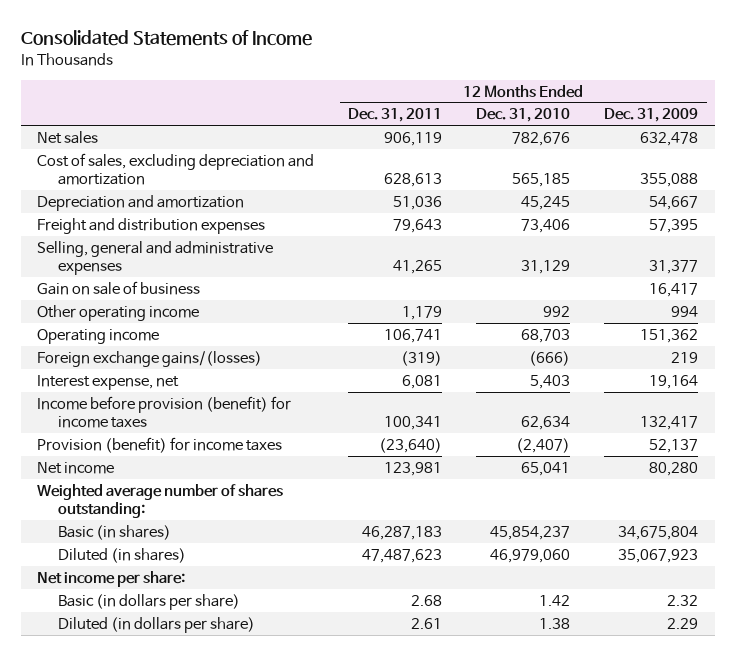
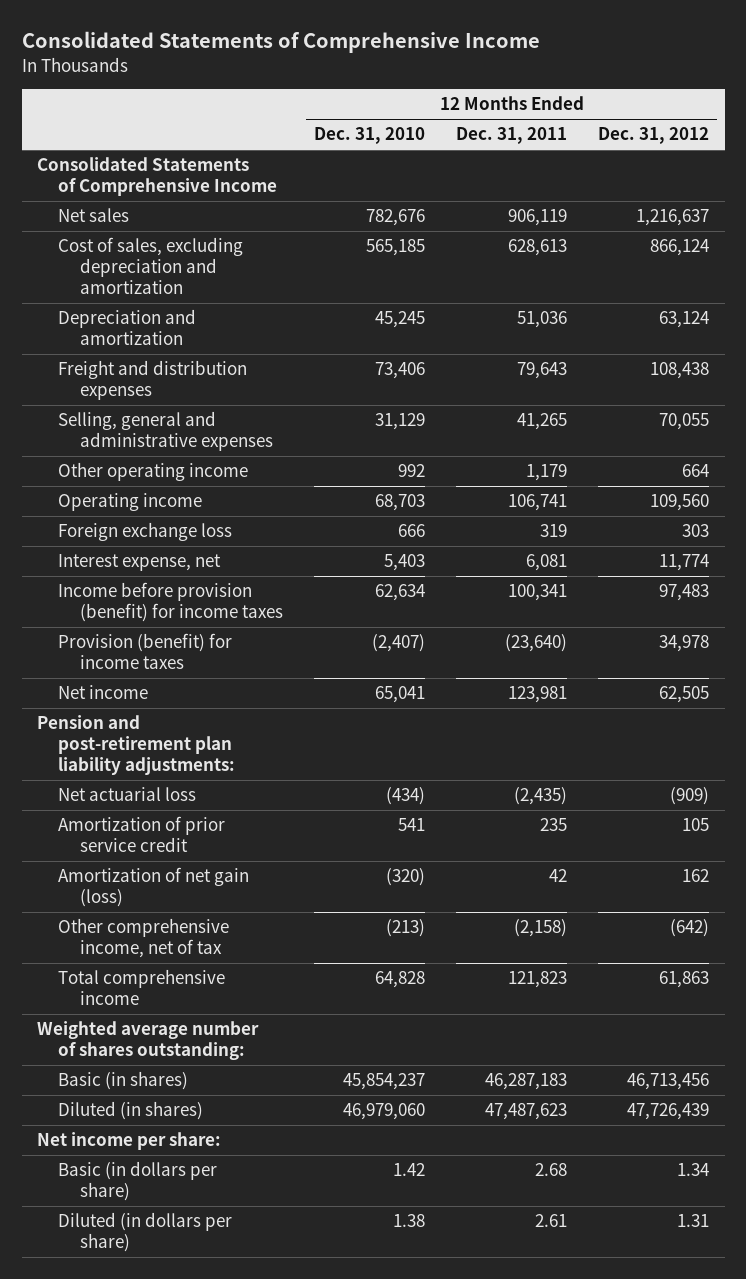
- Consolidated Statements of Income
+ Consolidated Statements of Comprehensive Income
- | 12 Months Ended Dec. 31, 2011 | 12 Months Ended Dec. 31, 2010 | 12 Months Ended Dec. 31, 2009
+ | 12 Months Ended Dec. 31, 2010 | 12 Months Ended Dec. 31, 2011 | 12 Months Ended Dec. 31, 2012
+ Consolidated Statements of Comprehensive Income
- Gain on sale of business | | | 16,417
- Foreign exchange gains/(losses) | (319) | (666) | 219
+ Foreign exchange loss | 666 | 319 | 303
+ Pension and post-retirement plan liability adjustments:
+ Net actuarial loss | (434) | (2,435) | (909)
+ Amortization of prior service credit | 541 | 235 | 105
+ Amortization of net gain (loss) | (320) | 42 | 162
+ Other comprehensive income, net of tax | (213) | (2,158) | (642)
+ Total comprehensive income | 64,828 | 121,823 | 61,863

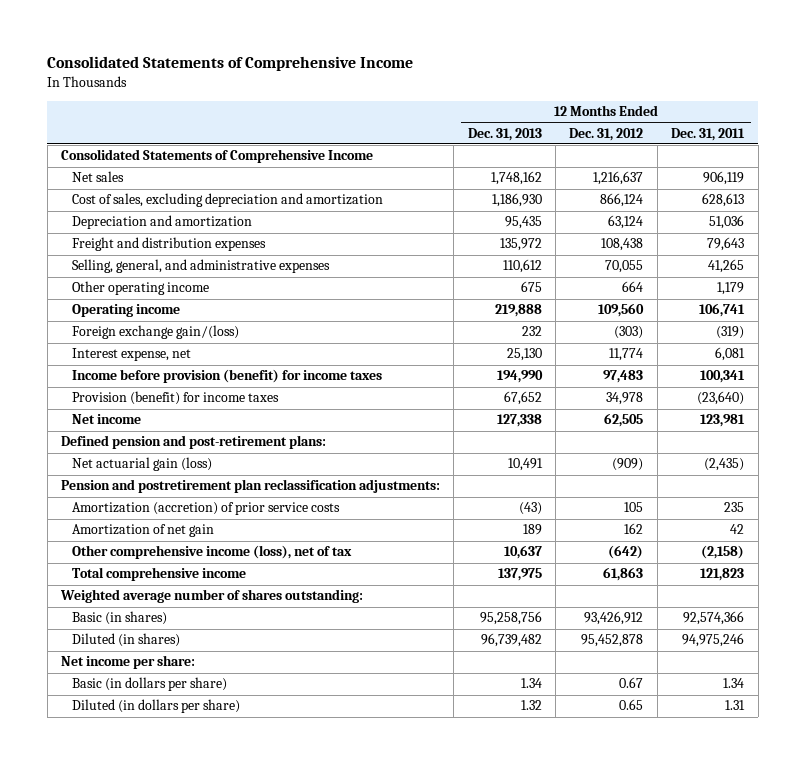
- | 12 Months Ended Dec. 31, 2010 | 12 Months Ended Dec. 31, 2011 | 12 Months Ended Dec. 31, 2012
+ | 12 Months Ended Dec. 31, 2013 | 12 Months Ended Dec. 31, 2012 | 12 Months Ended Dec. 31, 2011
- Selling, general and administrative expenses | 31,129 | 41,265 | 70,055
+ Selling, general, and administrative expenses | 110,612 | 70,055 | 41,265
- Foreign exchange loss | 666 | 319 | 303
+ Foreign exchange gain/(loss) | 232 | (303) | (319)
- Pension and post-retirement plan liability adjustments:
- Net actuarial loss | (434) | (2,435) | (909)
- Amortization of prior service credit | 541 | 235 | 105
- Amortization of net gain (loss) | (320) | 42 | 162
- Other comprehensive income, net of tax | (213) | (2,158) | (642)
+ Defined pension and post-retirement plans:
+ Net actuarial gain (loss) | 10,491 | (909) | (2,435)
+ Pension and postretirement plan reclassification adjustments:
+ Amortization (accretion) of prior service costs | (43) | 105 | 235
+ Amortization of net gain | 189 | 162 | 42
+ Other comprehensive income (loss), net of tax | 10,637 | (642) | (2,158)
- Basic (in shares) | 45,854,237 | 46,287,183 | 46,713,456
- Diluted (in shares) | 46,979,060 | 47,487,623 | 47,726,439
+ Basic (in shares) | 95,258,756 | 93,426,912 | 92,574,366
+ Diluted (in shares) | 96,739,482 | 95,452,878 | 94,975,246
- Basic (in dollars per share) | 1.42 | 2.68 | 1.34
- Diluted (in dollars per share) | 1.38 | 2.61 | 1.31
+ Basic (in dollars per share) | 1.34 | 0.67 | 1.34
+ Diluted (in dollars per share) | 1.32 | 0.65 | 1.31

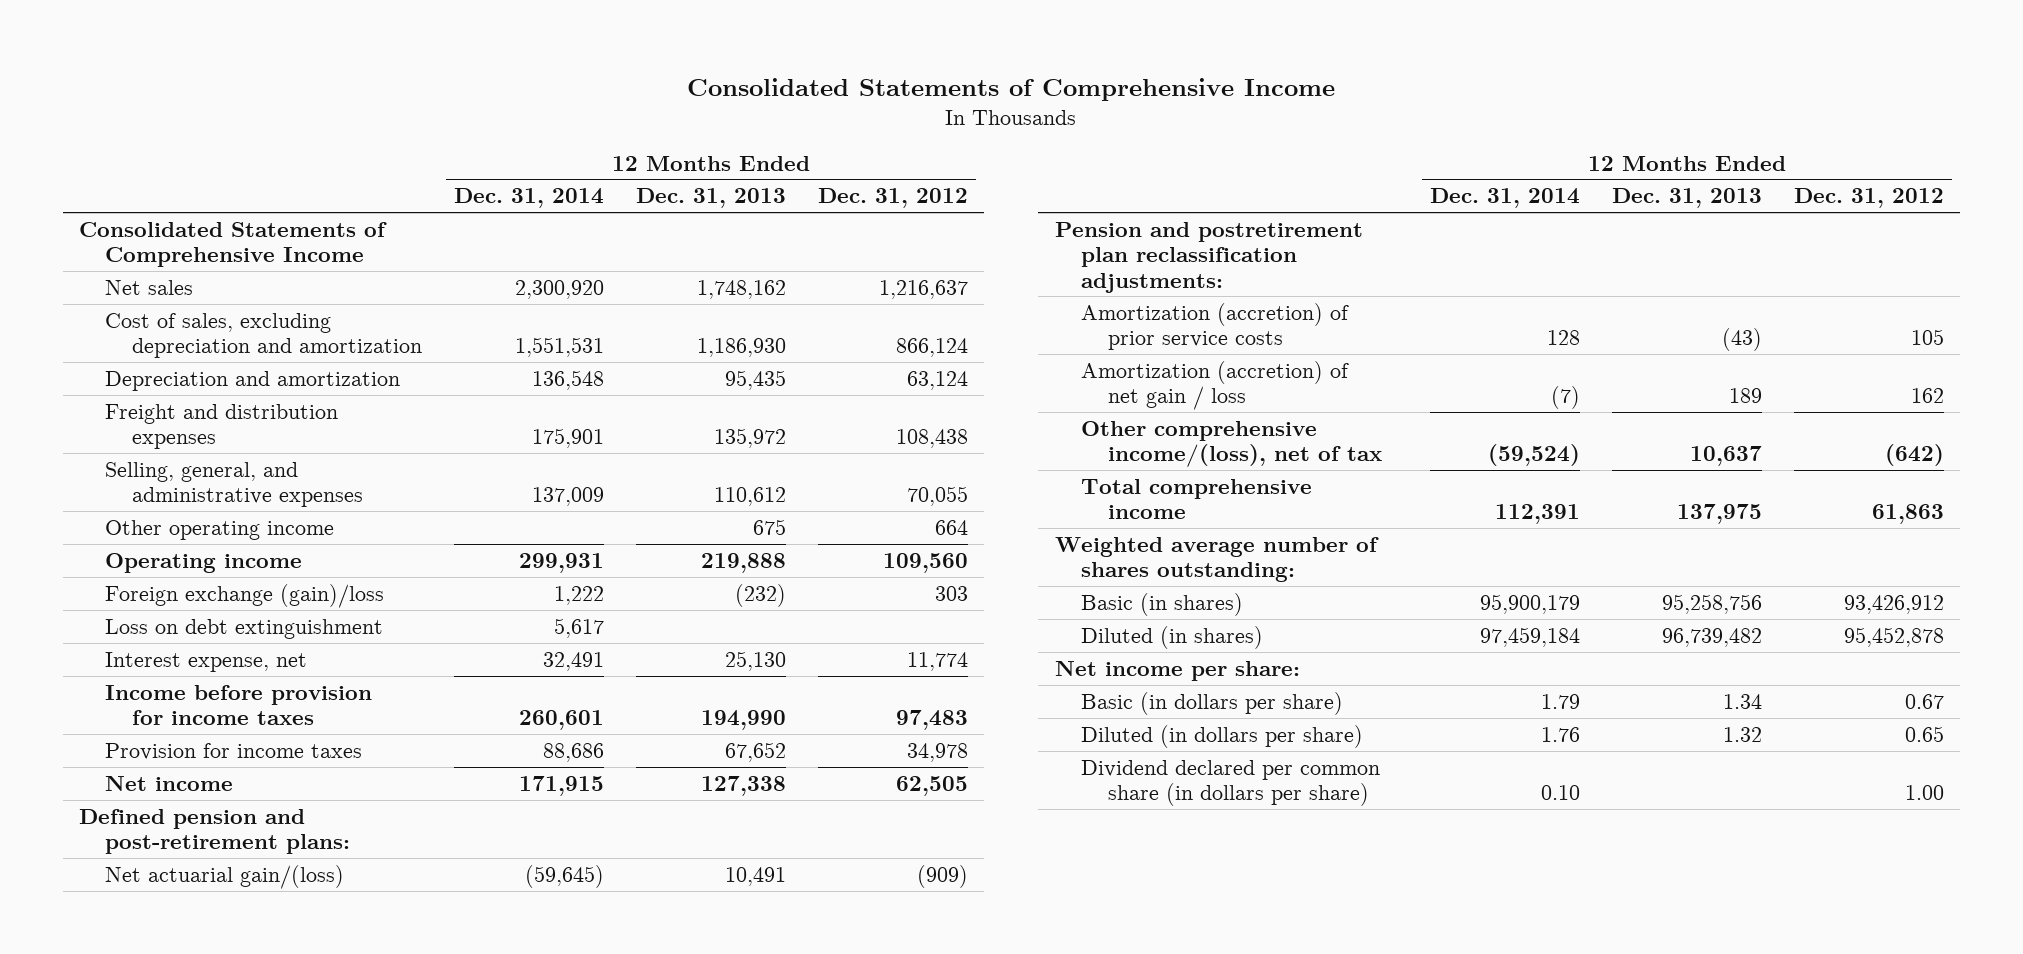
- | 12 Months Ended Dec. 31, 2013 | 12 Months Ended Dec. 31, 2012 | 12 Months Ended Dec. 31, 2011
+ | 12 Months Ended Dec. 31, 2014 | 12 Months Ended Dec. 31, 2013 | 12 Months Ended Dec. 31, 2012
- Foreign exchange gain/(loss) | 232 | (303) | (319)
+ Foreign exchange (gain)/loss | 1,222 | (232) | 303
+ Loss on debt extinguishment | 5,617 | |
- Income before provision (benefit) for income taxes | 194,990 | 97,483 | 100,341
- Provision (benefit) for income taxes | 67,652 | 34,978 | (23,640)
+ Income before provision for income taxes | 260,601 | 194,990 | 97,483
+ Provision for income taxes | 88,686 | 67,652 | 34,978
- Net actuarial gain (loss) | 10,491 | (909) | (2,435)
+ Net actuarial gain/(loss) | (59,645) | 10,491 | (909)
- Amortization of net gain | 189 | 162 | 42
- Other comprehensive income (loss), net of tax | 10,637 | (642) | (2,158)
+ Amortization (accretion) of net gain / loss | (7) | 189 | 162
+ Other comprehensive income/(loss), net of tax | (59,524) | 10,637 | (642)
+ Dividend declared per common share (in dollars per share) | 0.10 | | 1.00

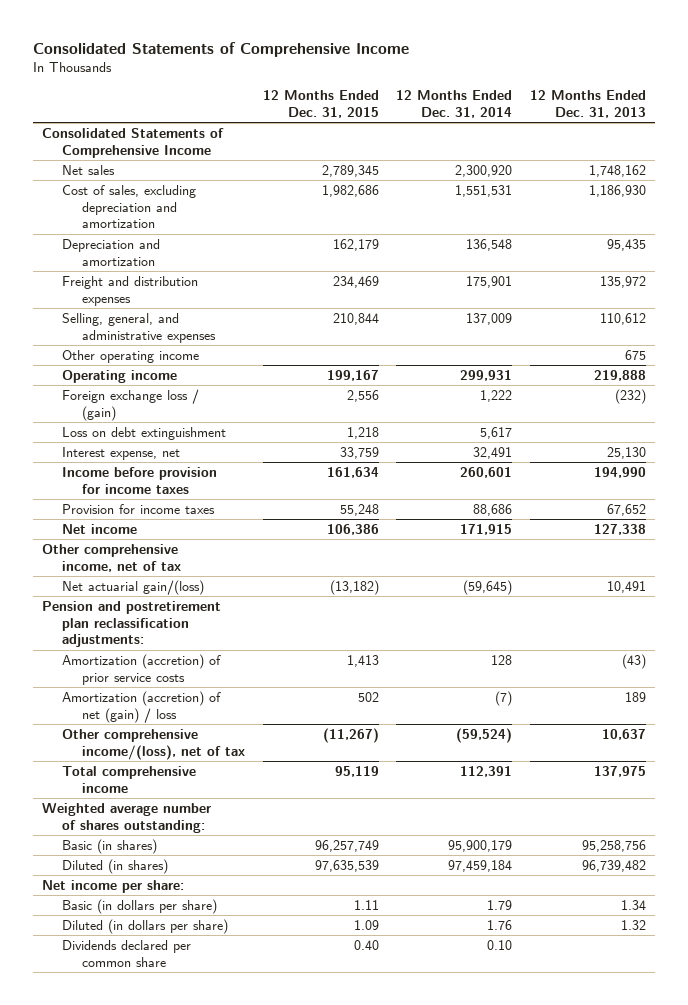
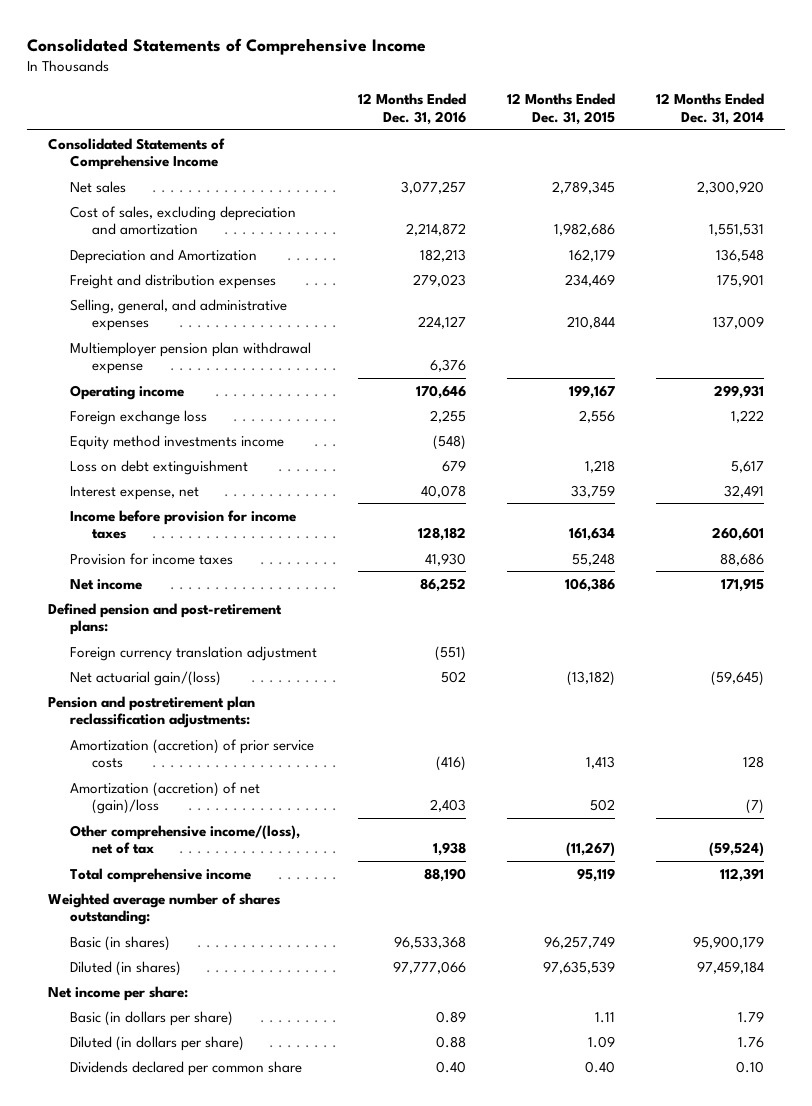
- | 12 Months Ended Dec. 31, 2015 | 12 Months Ended Dec. 31, 2014 | 12 Months Ended Dec. 31, 2013
+ | 12 Months Ended Dec. 31, 2016 | 12 Months Ended Dec. 31, 2015 | 12 Months Ended Dec. 31, 2014
- Depreciation and amortization | 162,179 | 136,548 | 95,435
+ Depreciation and Amortization | 182,213 | 162,179 | 136,548
- Other operating income | | | 675
+ Multiemployer pension plan withdrawal expense | 6,376 | |
- Foreign exchange loss / (gain) | 2,556 | 1,222 | (232)
+ Foreign exchange loss | 2,255 | 2,556 | 1,222
+ Equity method investments income | (548) | |
- Other comprehensive income, net of tax
+ Defined pension and post-retirement plans:
+ Foreign currency translation adjustment | (551) | |
- Amortization (accretion) of net (gain) / loss | 502 | (7) | 189
+ Amortization (accretion) of net (gain)/loss | 2,403 | 502 | (7)

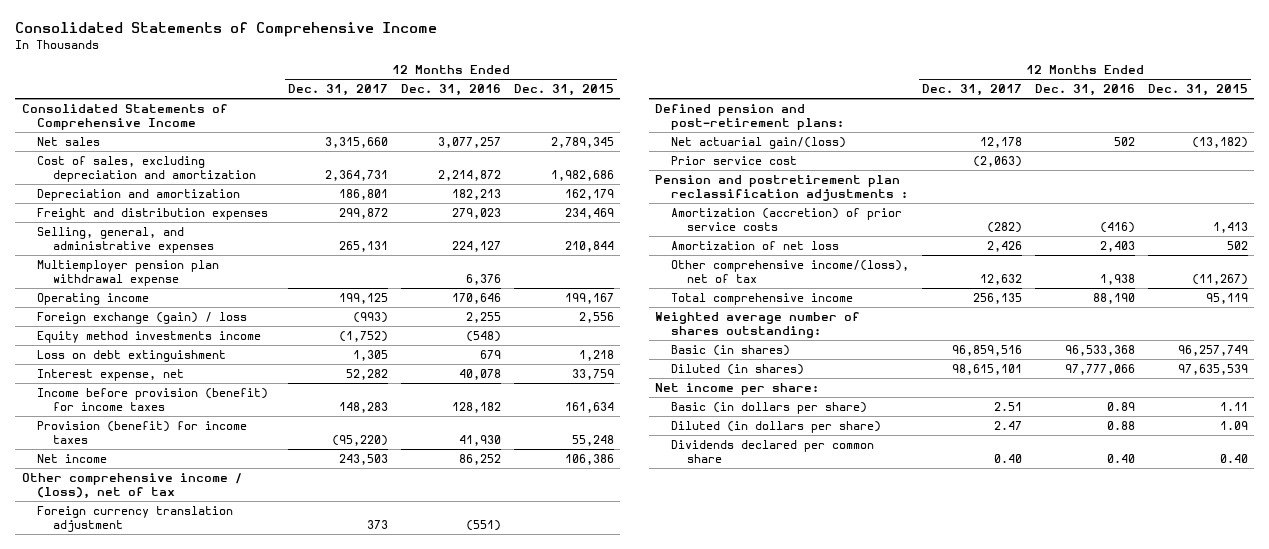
- | 12 Months Ended Dec. 31, 2016 | 12 Months Ended Dec. 31, 2015 | 12 Months Ended Dec. 31, 2014
+ | 12 Months Ended Dec. 31, 2017 | 12 Months Ended Dec. 31, 2016 | 12 Months Ended Dec. 31, 2015
- Depreciation and Amortization | 182,213 | 162,179 | 136,548
+ Depreciation and amortization | 186,801 | 182,213 | 162,179
- Foreign exchange loss | 2,255 | 2,556 | 1,222
+ Foreign exchange (gain) / loss | (993) | 2,255 | 2,556
- Income before provision for income taxes | 128,182 | 161,634 | 260,601
- Provision for income taxes | 41,930 | 55,248 | 88,686
+ Income before provision (benefit) for income taxes | 148,283 | 128,182 | 161,634
+ Provision (benefit) for income taxes | (95,220) | 41,930 | 55,248
+ Other comprehensive income / (loss), net of tax
moved down: Defined pension and post-retirement plans:
- Pension and postretirement plan reclassification adjustments:
+ Prior service cost | (2,063) | |
+ Pension and postretirement plan reclassification adjustments :
- Amortization (accretion) of net (gain)/loss | 2,403 | 502 | (7)
+ Amortization of net loss | 2,426 | 2,403 | 502

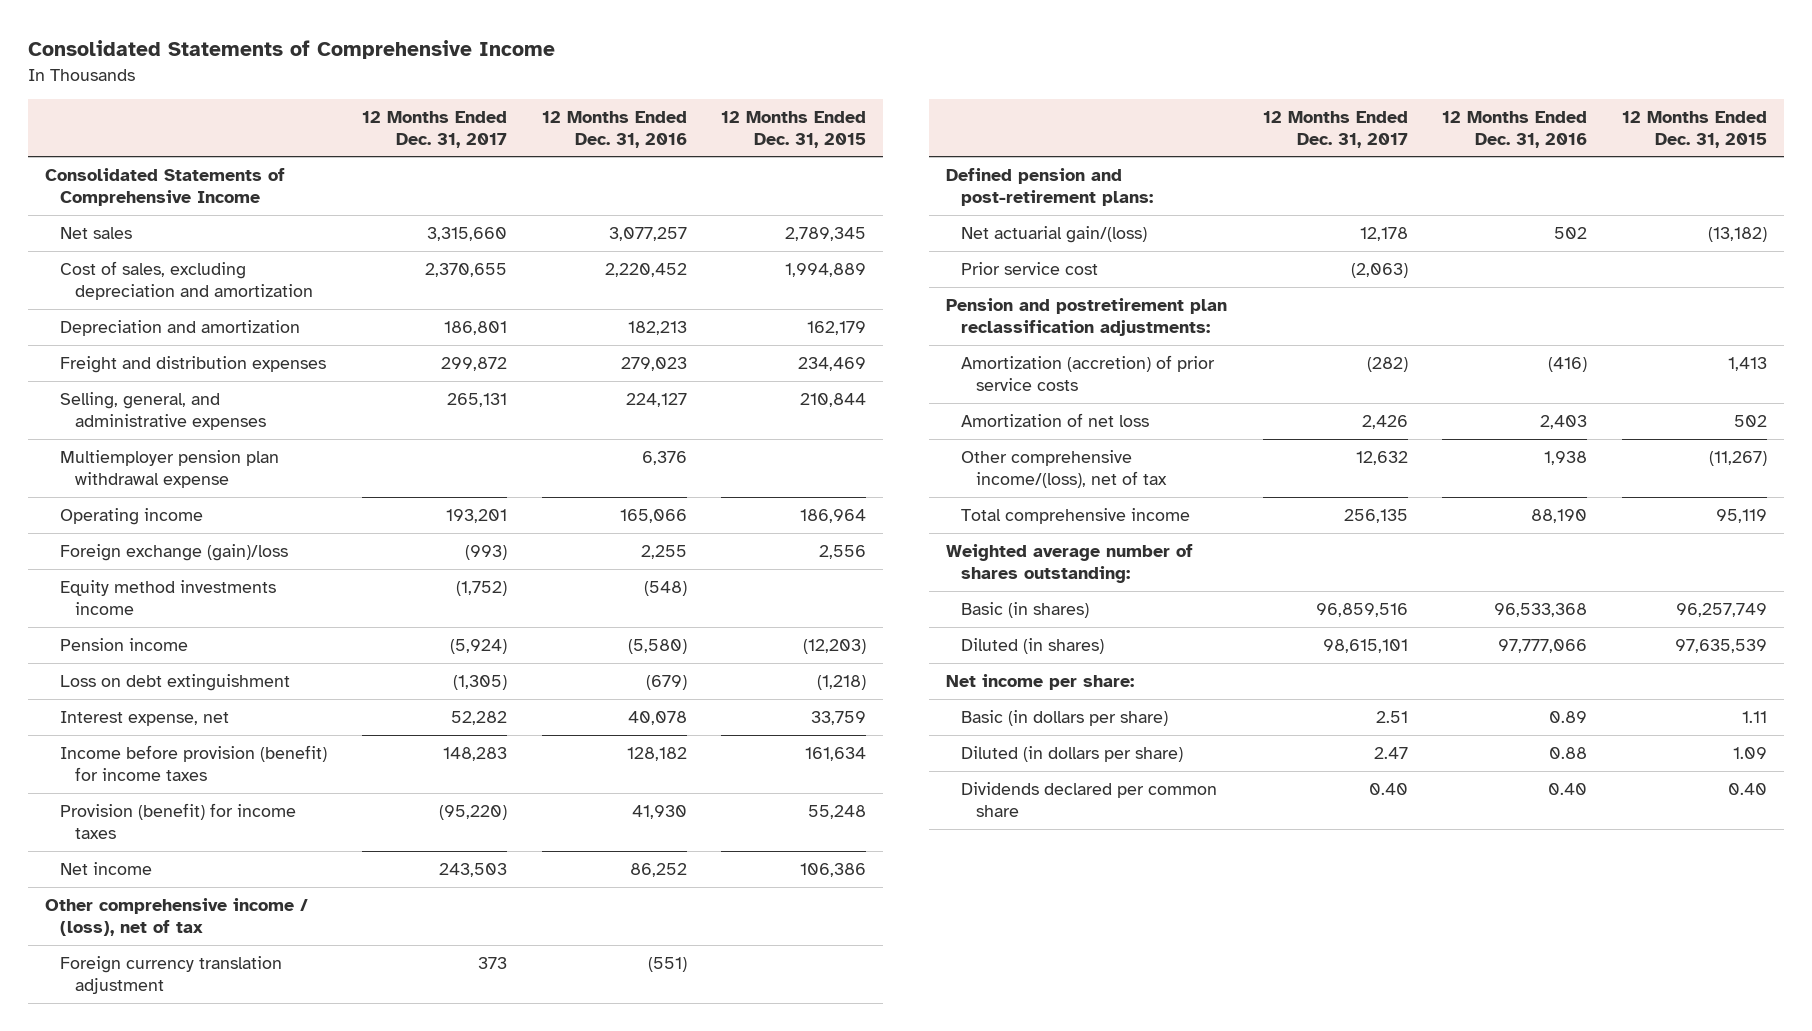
- Cost of sales, excluding depreciation and amortization | 2,364,731 | 2,214,872 | 1,982,686
+ Cost of sales, excluding depreciation and amortization | 2,370,655 | 2,220,452 | 1,994,889
- Operating income | 199,125 | 170,646 | 199,167
- Foreign exchange (gain) / loss | (993) | 2,255 | 2,556
+ Operating income | 193,201 | 165,066 | 186,964
+ Foreign exchange (gain)/loss | (993) | 2,255 | 2,556
- Loss on debt extinguishment | 1,305 | 679 | 1,218
+ Pension income | (5,924) | (5,580) | (12,203)
+ Loss on debt extinguishment | (1,305) | (679) | (1,218)
- Pension and postretirement plan reclassification adjustments :
+ Pension and postretirement plan reclassification adjustments:

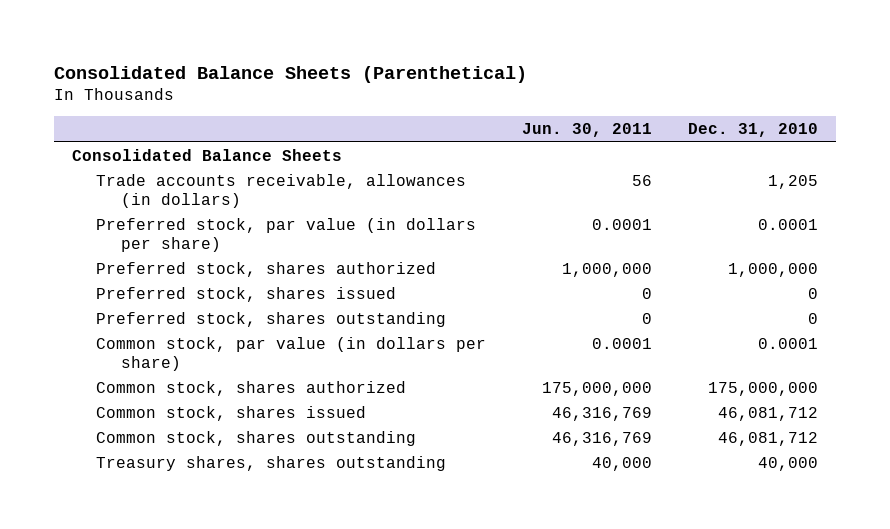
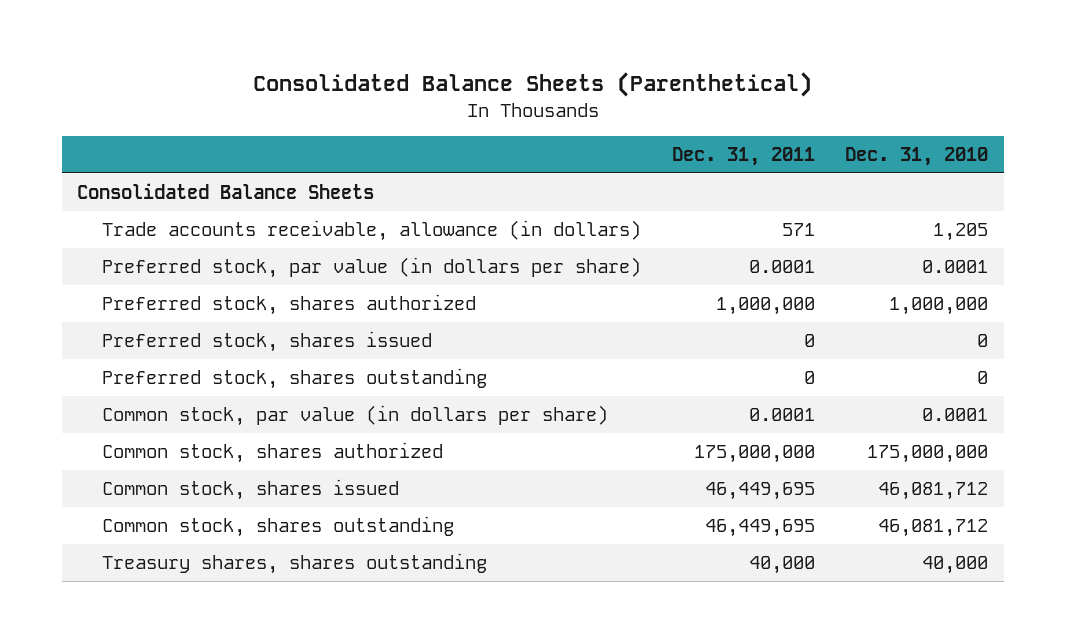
- | Jun. 30, 2011 | Dec. 31, 2010
+ | Dec. 31, 2011 | Dec. 31, 2010
- Trade accounts receivable, allowances (in dollars) | 56 | 1,205
+ Trade accounts receivable, allowance (in dollars) | 571 | 1,205

